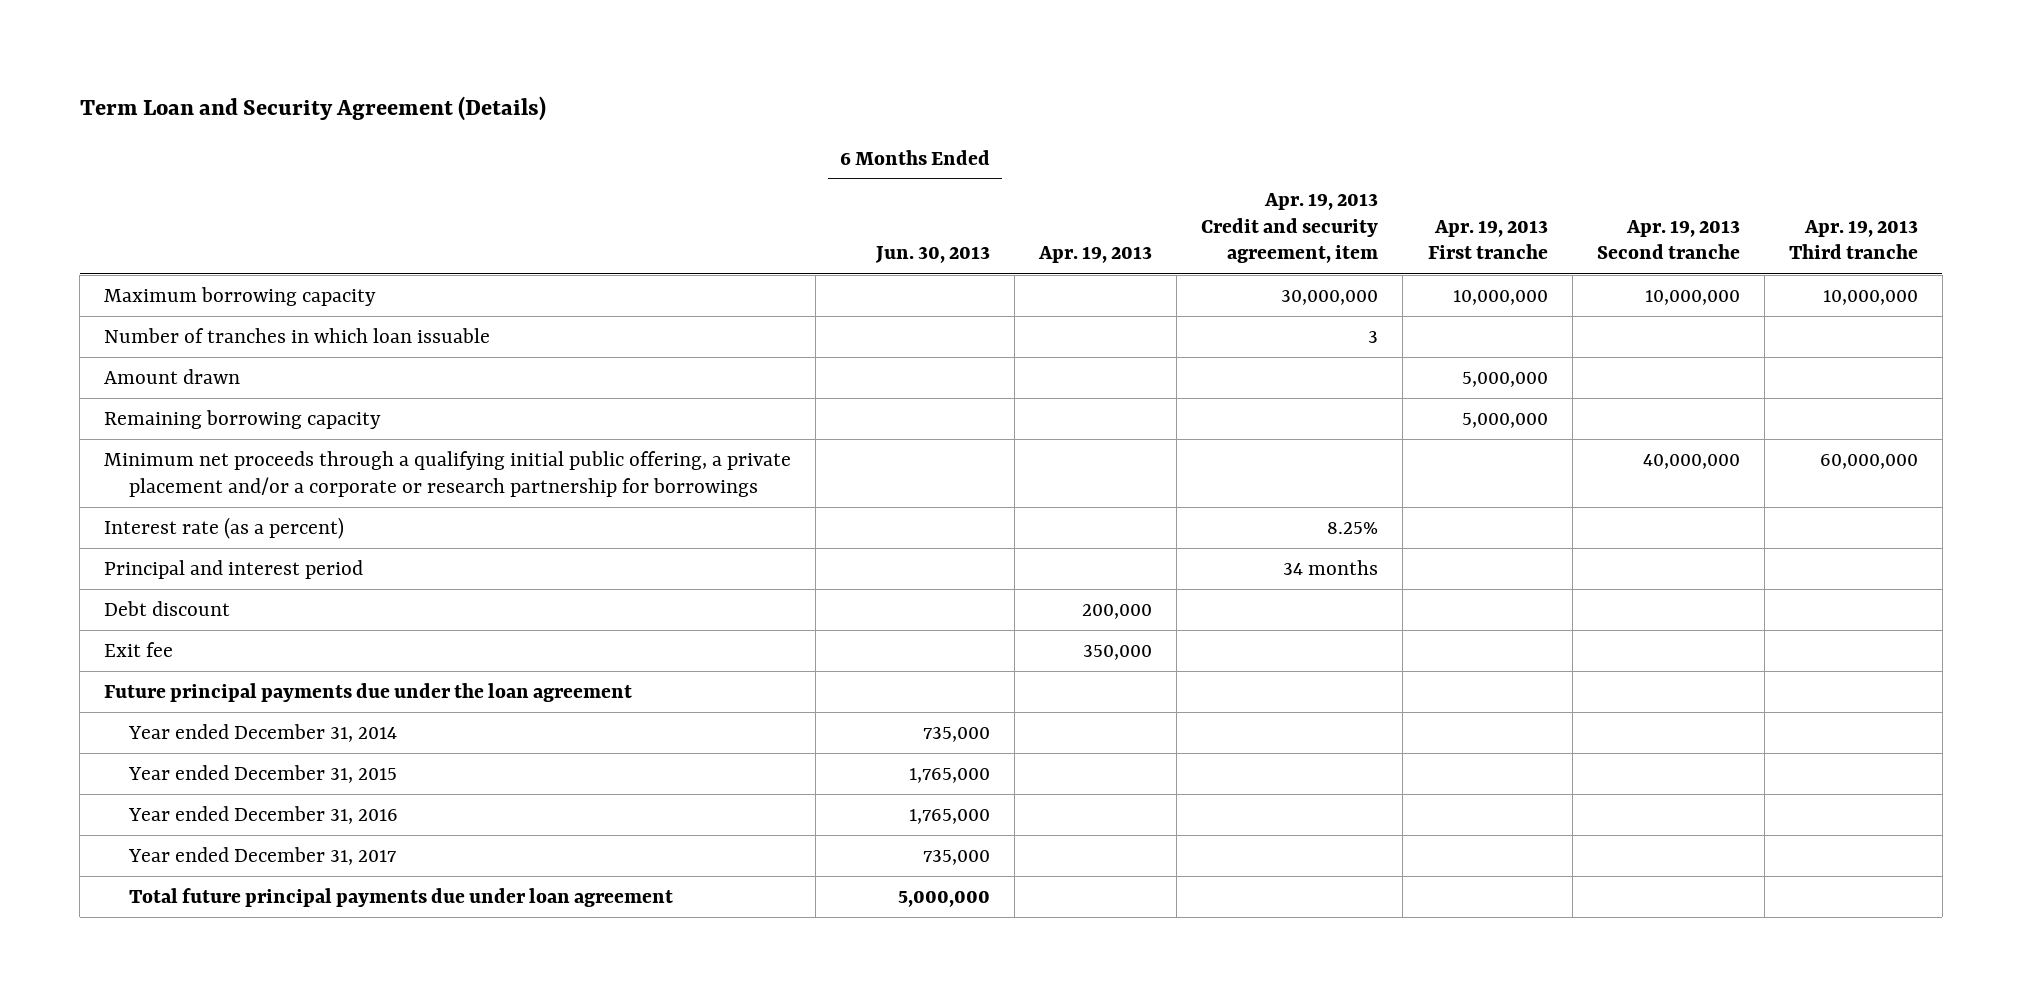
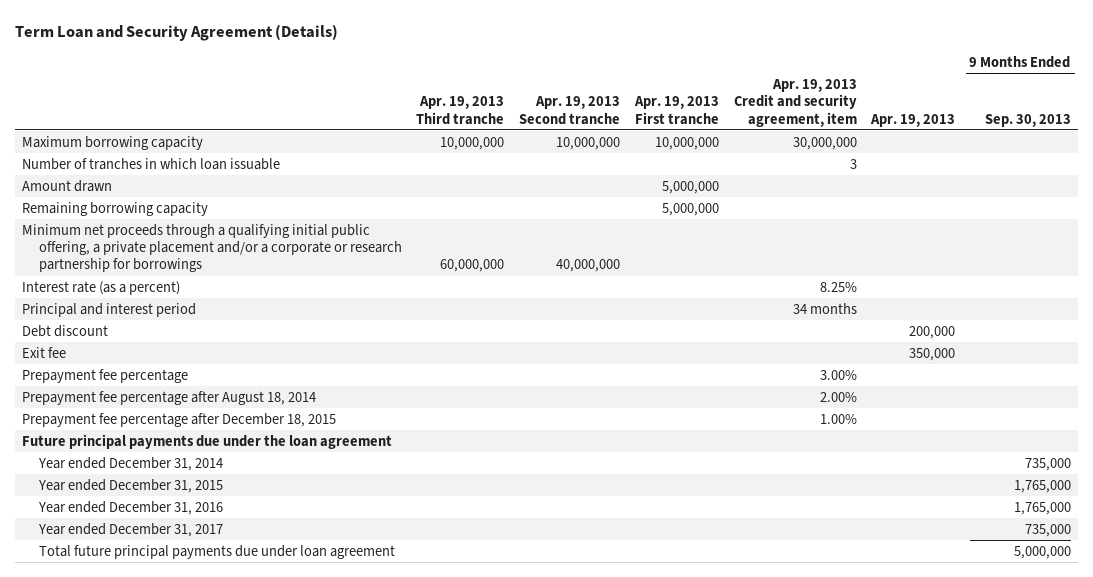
- | 6 Months Ended Jun. 30, 2013 | Apr. 19, 2013 | Apr. 19, 2013 Credit and security agreement, item | Apr. 19, 2013 First tranche | Apr. 19, 2013 Second tranche | Apr. 19, 2013 Third tranche
+ | Apr. 19, 2013 Third tranche | Apr. 19, 2013 Second tranche | Apr. 19, 2013 First tranche | Apr. 19, 2013 Credit and security agreement, item | Apr. 19, 2013 | 9 Months Ended Sep. 30, 2013
+ Prepayment fee percentage | | | | 3.00% | |
+ Prepayment fee percentage after August 18, 2014 | | | | 2.00% | |
+ Prepayment fee percentage after December 18, 2015 | | | | 1.00% | |

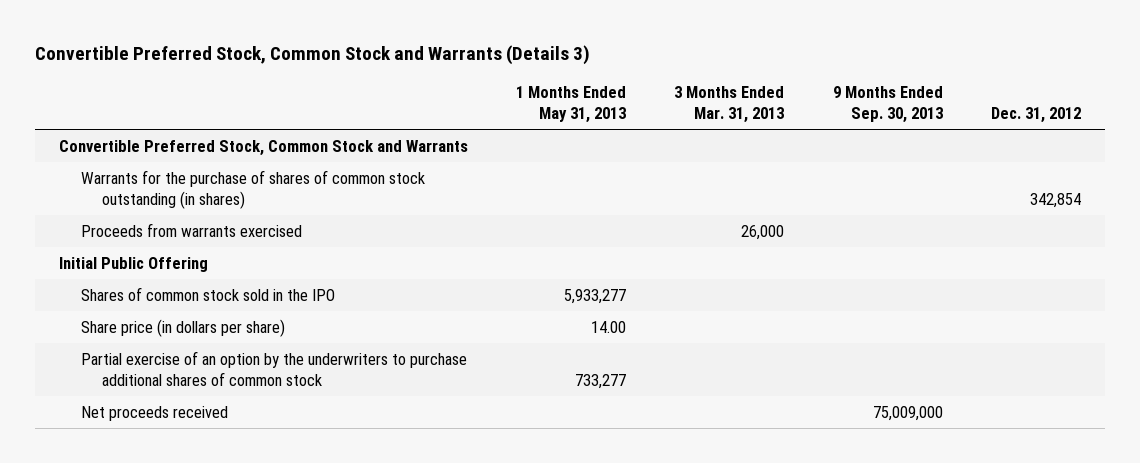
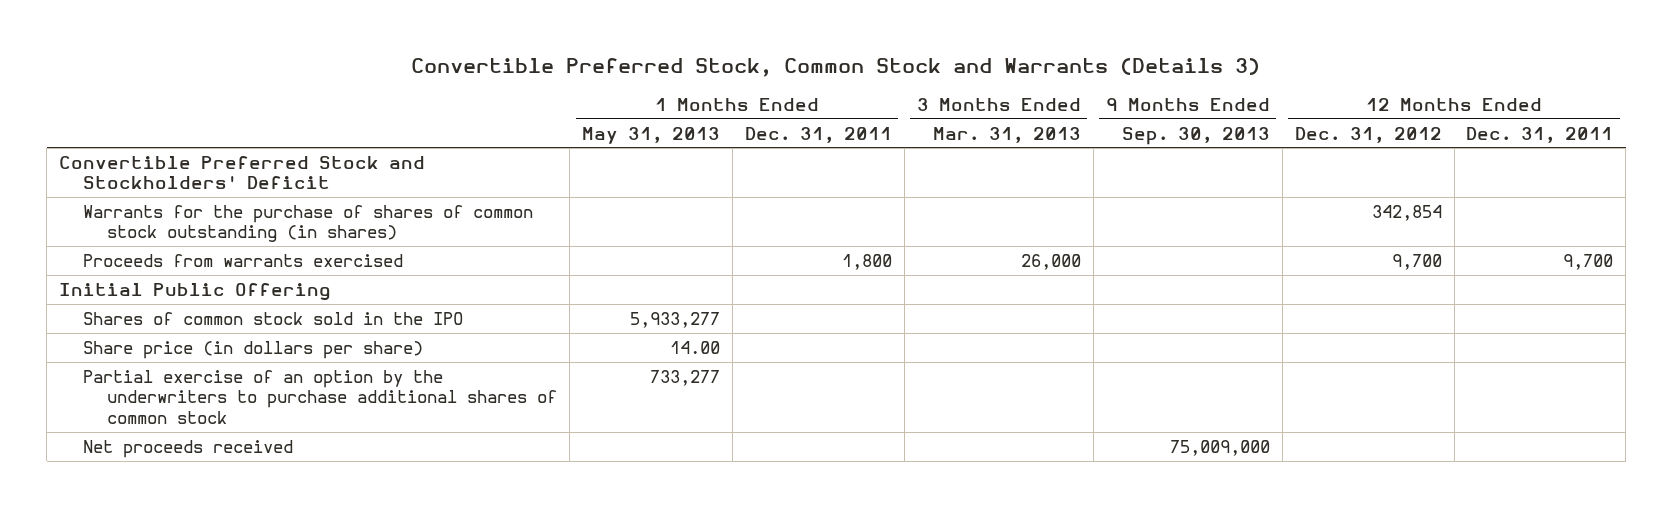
- | 1 Months Ended May 31, 2013 | 3 Months Ended Mar. 31, 2013 | 9 Months Ended Sep. 30, 2013 | Dec. 31, 2012
+ | 1 Months Ended May 31, 2013 | 1 Months Ended Dec. 31, 2011 | 3 Months Ended Mar. 31, 2013 | 9 Months Ended Sep. 30, 2013 | 12 Months Ended Dec. 31, 2012 | 12 Months Ended Dec. 31, 2011
- Convertible Preferred Stock, Common Stock and Warrants
+ Convertible Preferred Stock and Stockholders' Deficit

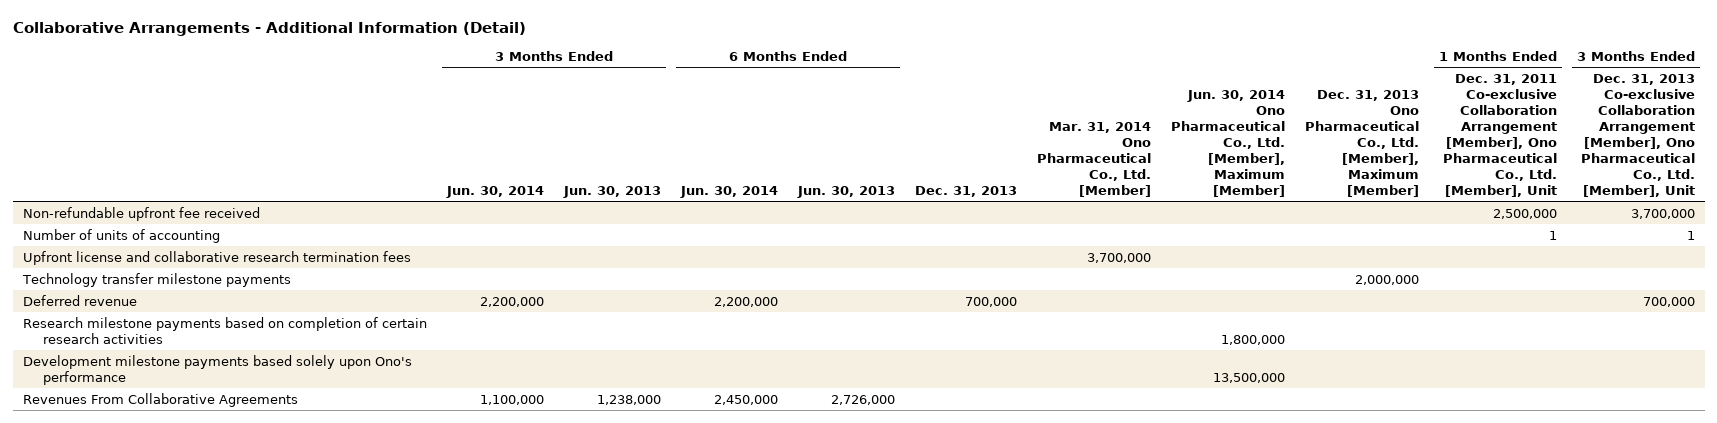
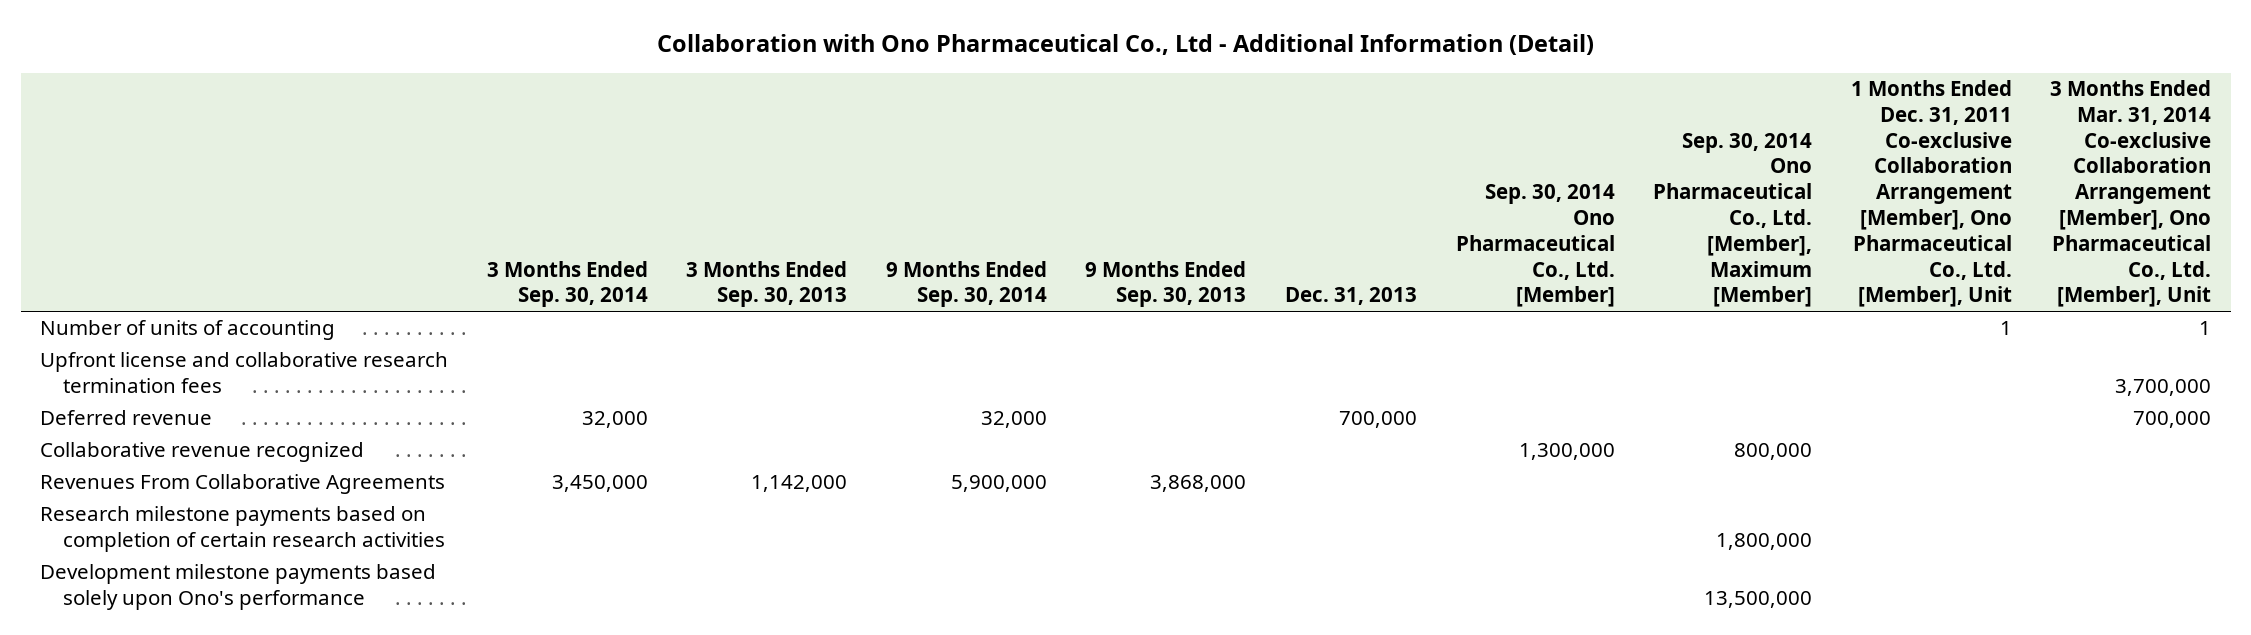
- Collaborative Arrangements - Additional Information (Detail)
+ Collaboration with Ono Pharmaceutical Co., Ltd - Additional Information (Detail)
- | 3 Months Ended Jun. 30, 2014 | 3 Months Ended Jun. 30, 2013 | 6 Months Ended Jun. 30, 2014 | 6 Months Ended Jun. 30, 2013 | Dec. 31, 2013 | Mar. 31, 2014 Ono Pharmaceutical Co., Ltd. [Member] | Jun. 30, 2014 Ono Pharmaceutical Co., Ltd. [Member], Maximum [Member] | Dec. 31, 2013 Ono Pharmaceutical Co., Ltd. [Member], Maximum [Member] | 1 Months Ended Dec. 31, 2011 Co-exclusive Collaboration Arrangement [Member], Ono Pharmaceutical Co., Ltd. [Member], Unit | 3 Months Ended Dec. 31, 2013 Co-exclusive Collaboration Arrangement [Member], Ono Pharmaceutical Co., Ltd. [Member], Unit
+ | 3 Months Ended Sep. 30, 2014 | 3 Months Ended Sep. 30, 2013 | 9 Months Ended Sep. 30, 2014 | 9 Months Ended Sep. 30, 2013 | Dec. 31, 2013 | Sep. 30, 2014 Ono Pharmaceutical Co., Ltd. [Member] | Sep. 30, 2014 Ono Pharmaceutical Co., Ltd. [Member], Maximum [Member] | 1 Months Ended Dec. 31, 2011 Co-exclusive Collaboration Arrangement [Member], Ono Pharmaceutical Co., Ltd. [Member], Unit | 3 Months Ended Mar. 31, 2014 Co-exclusive Collaboration Arrangement [Member], Ono Pharmaceutical Co., Ltd. [Member], Unit
- Non-refundable upfront fee received | | | | | | | | | 2,500,000 | 3,700,000
- Technology transfer milestone payments | | | | | | | | 2,000,000 | |
+ Collaborative revenue recognized | | | | | | 1,300,000 | 800,000 | |
moved up: Revenues From Collaborative Agreements | 3,450,000 | 1,142,000 | 5,900,000 | 3,868,000 | | | | |

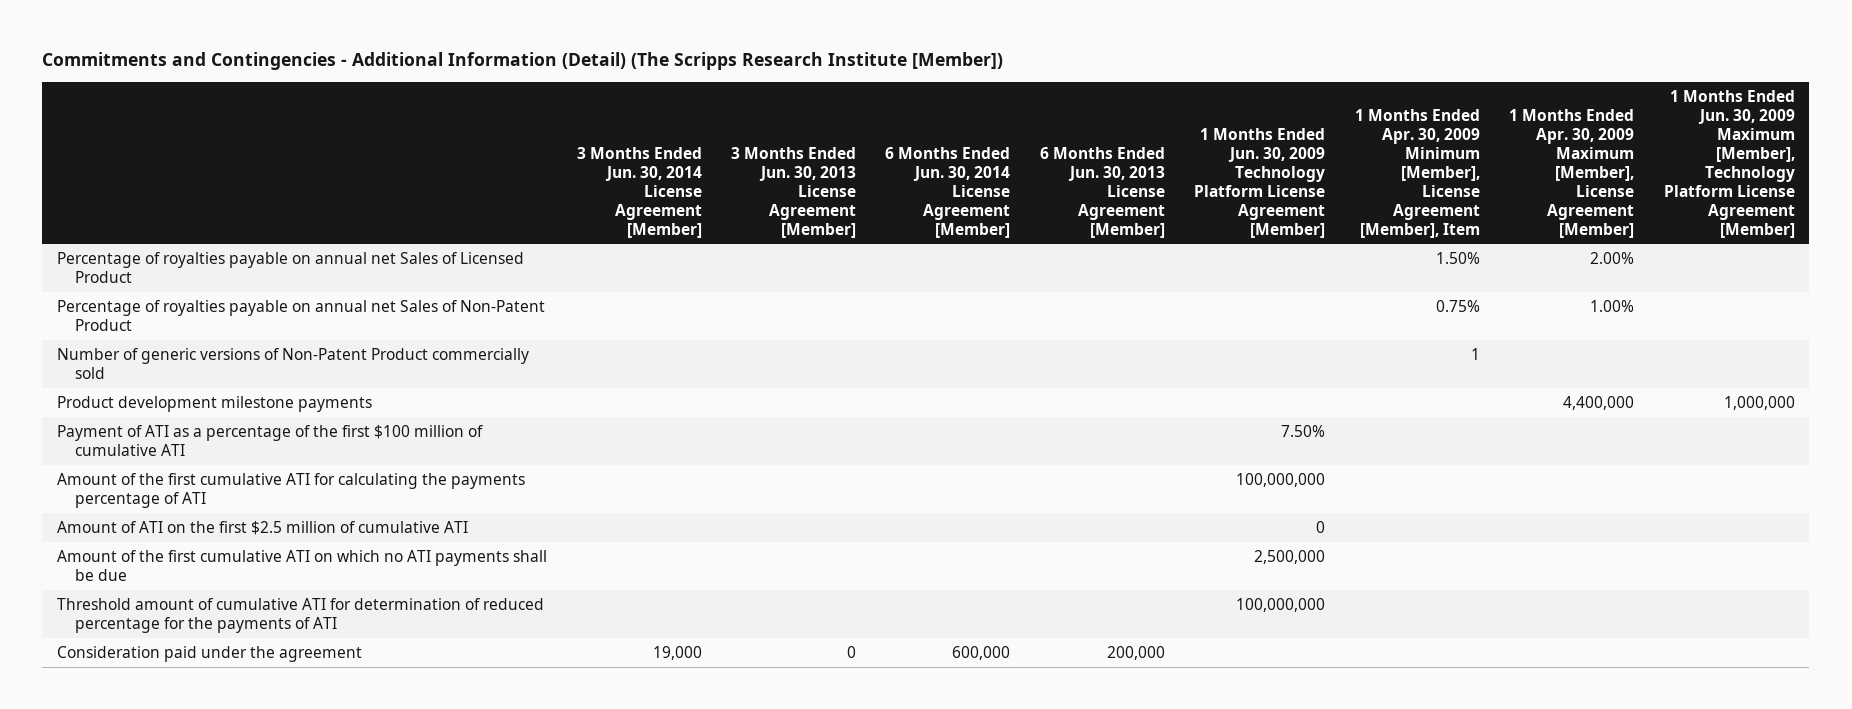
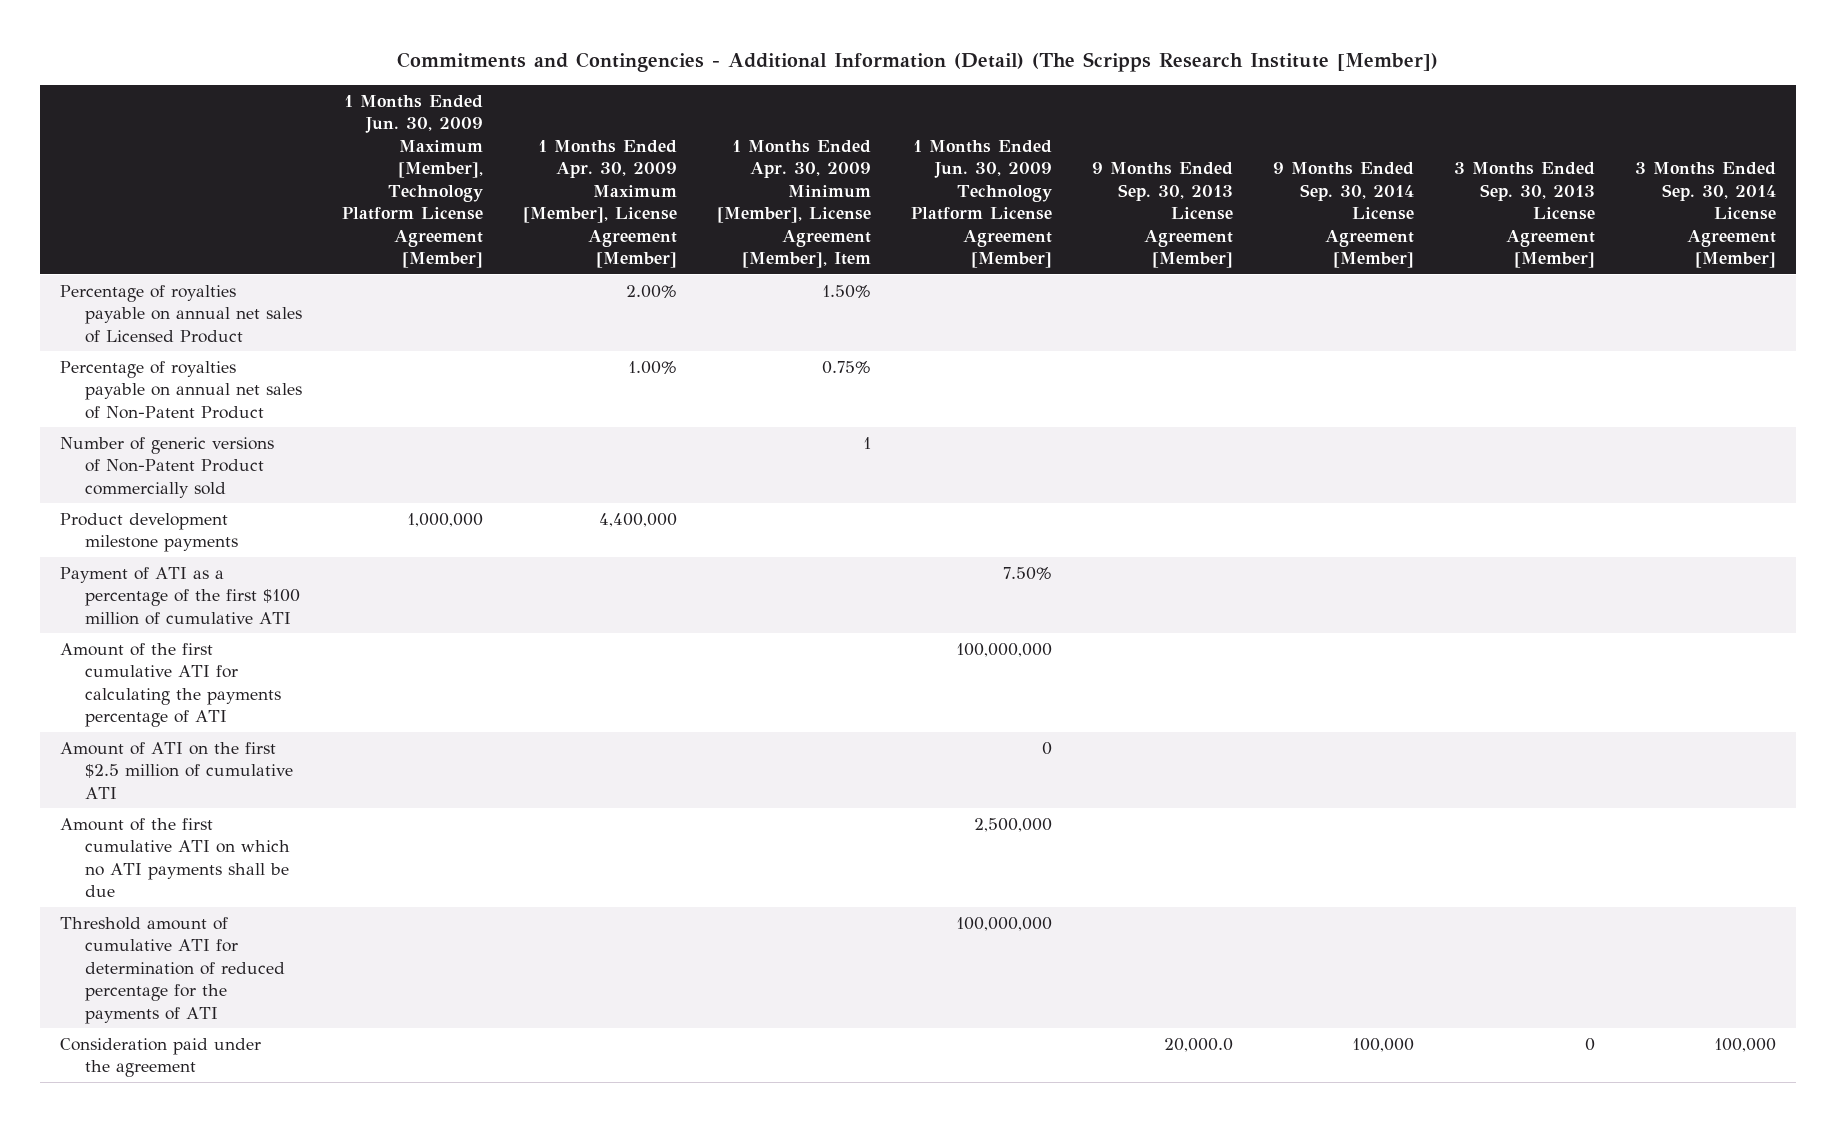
- | 3 Months Ended Jun. 30, 2014 License Agreement [Member] | 3 Months Ended Jun. 30, 2013 License Agreement [Member] | 6 Months Ended Jun. 30, 2014 License Agreement [Member] | 6 Months Ended Jun. 30, 2013 License Agreement [Member] | 1 Months Ended Jun. 30, 2009 Technology Platform License Agreement [Member] | 1 Months Ended Apr. 30, 2009 Minimum [Member], License Agreement [Member], Item | 1 Months Ended Apr. 30, 2009 Maximum [Member], License Agreement [Member] | 1 Months Ended Jun. 30, 2009 Maximum [Member], Technology Platform License Agreement [Member]
+ | 1 Months Ended Jun. 30, 2009 Maximum [Member], Technology Platform License Agreement [Member] | 1 Months Ended Apr. 30, 2009 Maximum [Member], License Agreement [Member] | 1 Months Ended Apr. 30, 2009 Minimum [Member], License Agreement [Member], Item | 1 Months Ended Jun. 30, 2009 Technology Platform License Agreement [Member] | 9 Months Ended Sep. 30, 2013 License Agreement [Member] | 9 Months Ended Sep. 30, 2014 License Agreement [Member] | 3 Months Ended Sep. 30, 2013 License Agreement [Member] | 3 Months Ended Sep. 30, 2014 License Agreement [Member]
- Percentage of royalties payable on annual net Sales of Licensed Product | | | | | | 1.50% | 2.00% |
- Percentage of royalties payable on annual net Sales of Non-Patent Product | | | | | | 0.75% | 1.00% |
+ Percentage of royalties payable on annual net sales of Licensed Product | | 2.00% | 1.50% | | | | |
+ Percentage of royalties payable on annual net sales of Non-Patent Product | | 1.00% | 0.75% | | | | |

